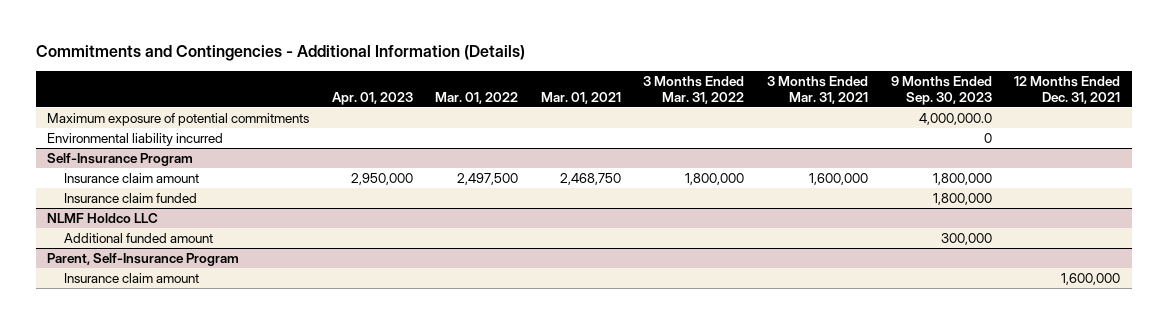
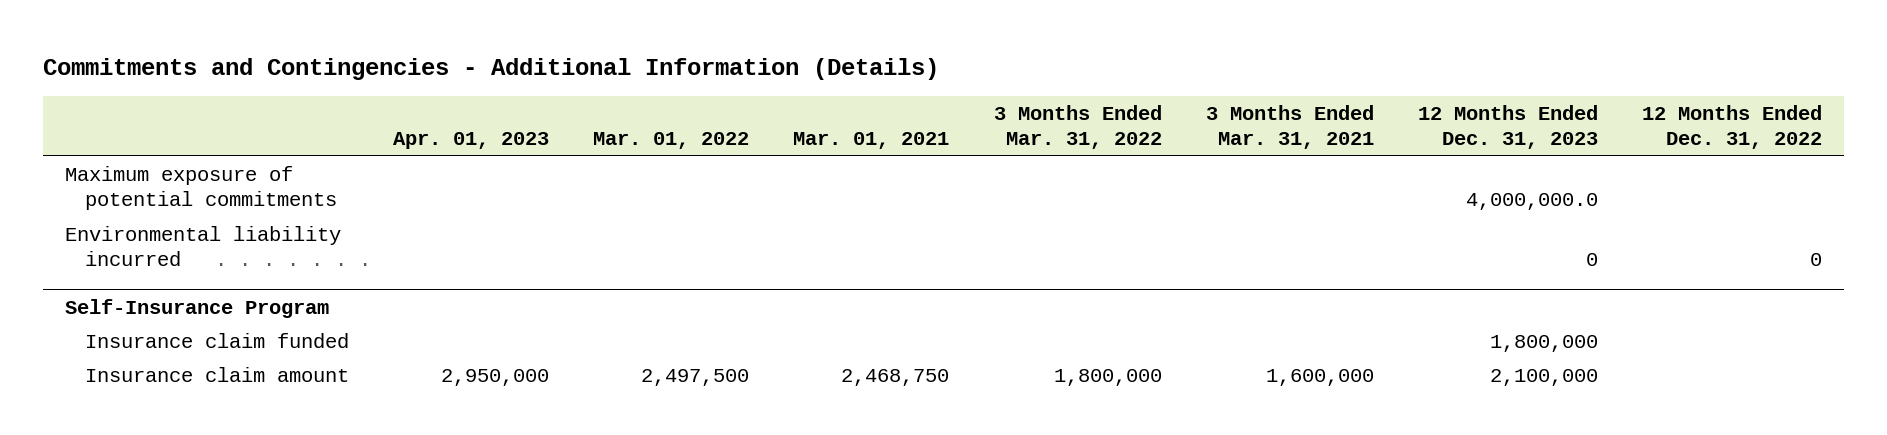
- | Apr. 01, 2023 | Mar. 01, 2022 | Mar. 01, 2021 | 3 Months Ended Mar. 31, 2022 | 3 Months Ended Mar. 31, 2021 | 9 Months Ended Sep. 30, 2023 | 12 Months Ended Dec. 31, 2021
+ | Apr. 01, 2023 | Mar. 01, 2022 | Mar. 01, 2021 | 3 Months Ended Mar. 31, 2022 | 3 Months Ended Mar. 31, 2021 | 12 Months Ended Dec. 31, 2023 | 12 Months Ended Dec. 31, 2022
- NLMF Holdco LLC
- Additional funded amount | | | | | | 300,000 |
- Parent, Self-Insurance Program
- Insurance claim amount | | | | | | | 1,600,000
@ Self-Insurance Program
moved down: Insurance claim amount | 2,950,000 | 2,497,500 | 2,468,750 | 1,800,000 | 1,600,000 | 2,100,000 |

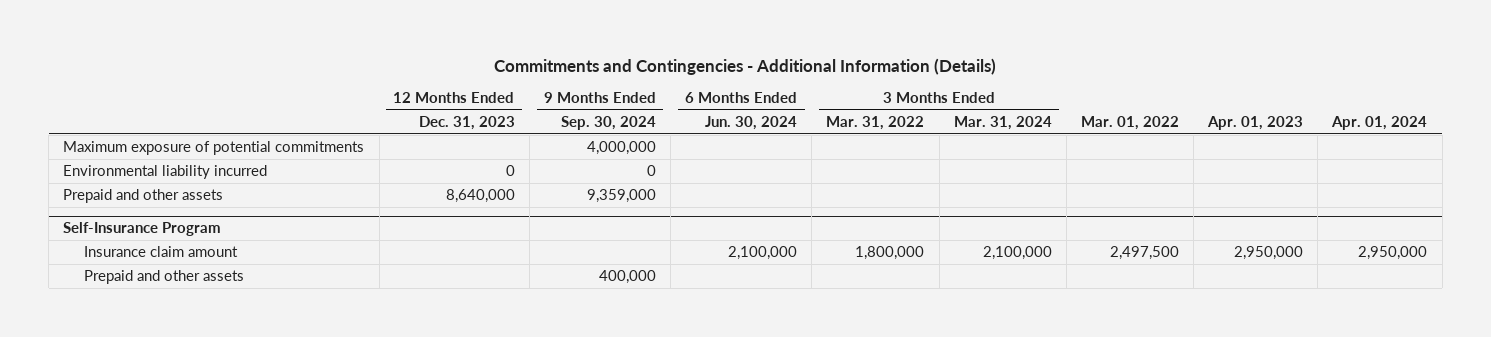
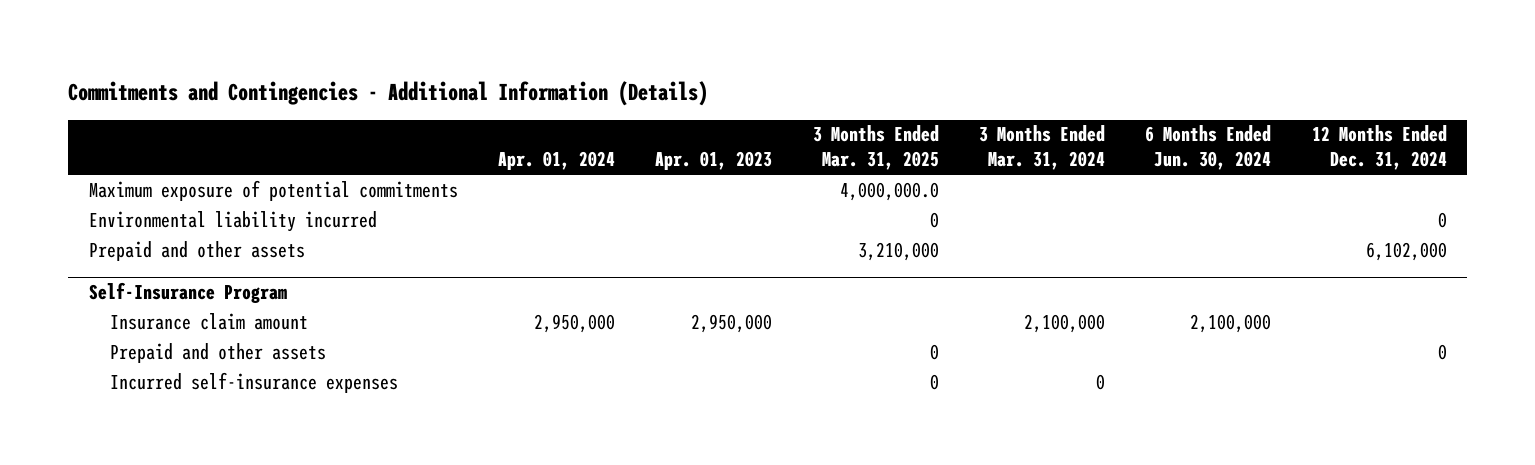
- | 12 Months Ended Dec. 31, 2023 | 9 Months Ended Sep. 30, 2024 | 6 Months Ended Jun. 30, 2024 | 3 Months Ended Mar. 31, 2022 | 3 Months Ended Mar. 31, 2024 | Mar. 01, 2022 | Apr. 01, 2023 | Apr. 01, 2024
+ | Apr. 01, 2024 | Apr. 01, 2023 | 3 Months Ended Mar. 31, 2025 | 3 Months Ended Mar. 31, 2024 | 6 Months Ended Jun. 30, 2024 | 12 Months Ended Dec. 31, 2024
@ Self-Insurance Program
+ Incurred self-insurance expenses | | | 0 | 0 | |

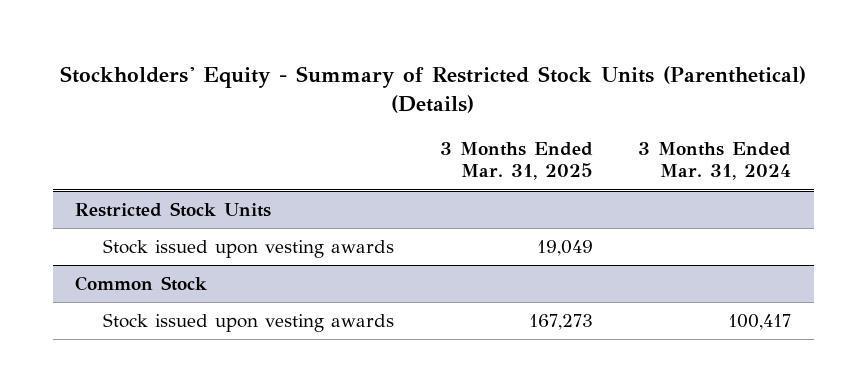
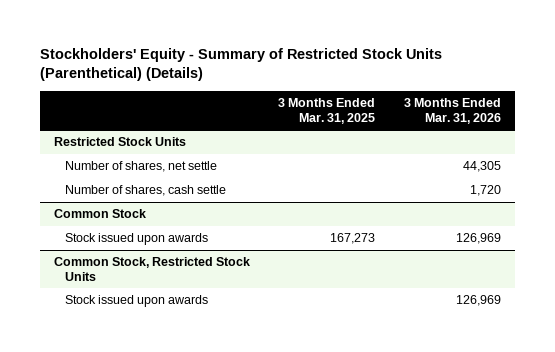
- | 3 Months Ended Mar. 31, 2025 | 3 Months Ended Mar. 31, 2024
+ | 3 Months Ended Mar. 31, 2025 | 3 Months Ended Mar. 31, 2026
@ Restricted Stock Units
- Stock issued upon vesting awards | 19,049 |
+ Number of shares, net settle | | 44,305
+ Number of shares, cash settle | | 1,720
@ Common Stock
- Stock issued upon vesting awards | 167,273 | 100,417
+ Stock issued upon awards | 167,273 | 126,969
+ Common Stock, Restricted Stock Units
+ Stock issued upon awards | | 126,969

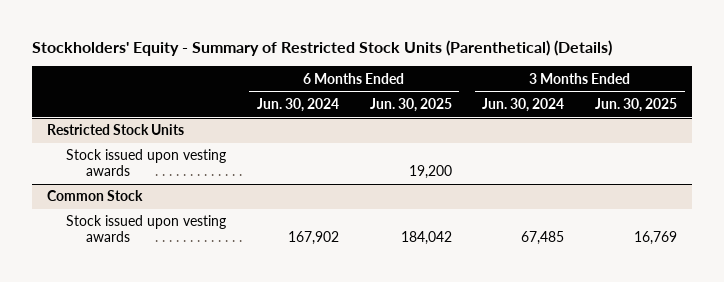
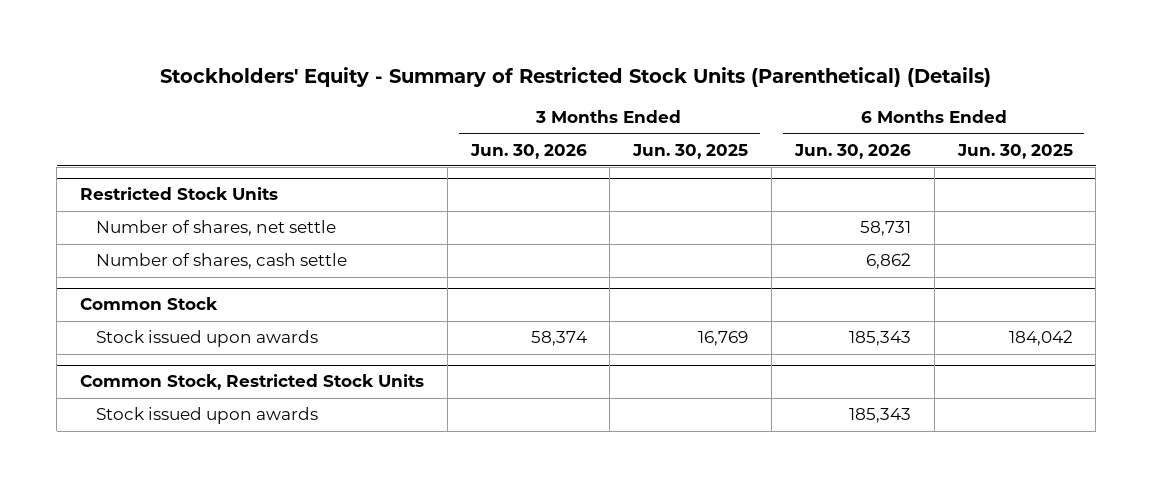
- | 6 Months Ended Jun. 30, 2024 | 6 Months Ended Jun. 30, 2025 | 3 Months Ended Jun. 30, 2024 | 3 Months Ended Jun. 30, 2025
+ | 3 Months Ended Jun. 30, 2026 | 3 Months Ended Jun. 30, 2025 | 6 Months Ended Jun. 30, 2026 | 6 Months Ended Jun. 30, 2025
@ Restricted Stock Units
- Stock issued upon vesting awards | | 19,200 | |
+ Number of shares, net settle | | | 58,731 |
+ Number of shares, cash settle | | | 6,862 |
@ Common Stock
- Stock issued upon vesting awards | 167,902 | 184,042 | 67,485 | 16,769
+ Stock issued upon awards | 58,374 | 16,769 | 185,343 | 184,042
+ Common Stock, Restricted Stock Units
+ Stock issued upon awards | | | 185,343 |

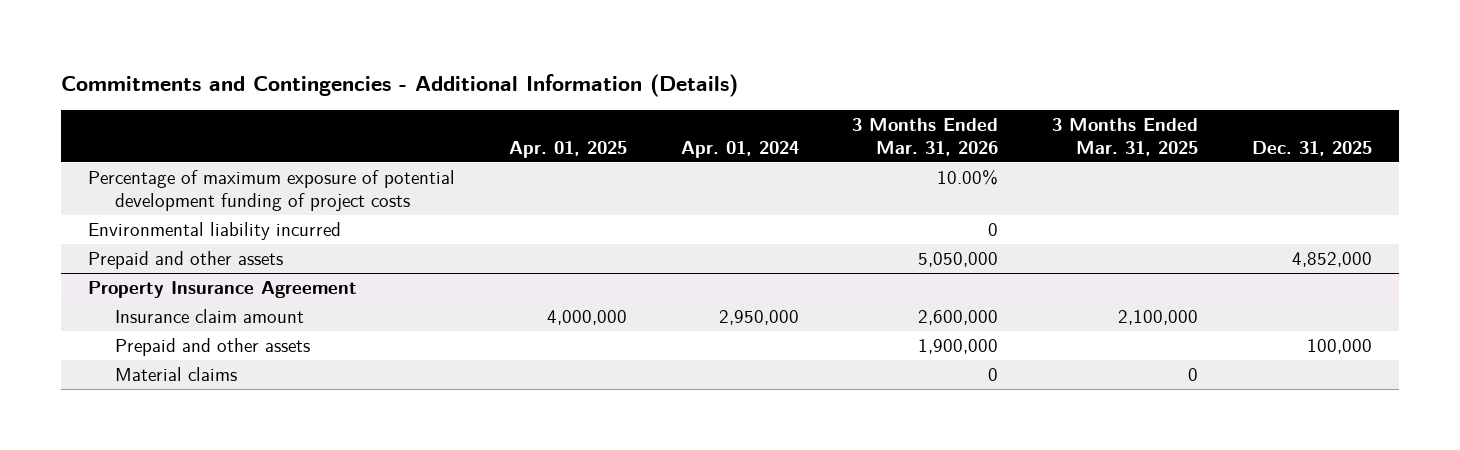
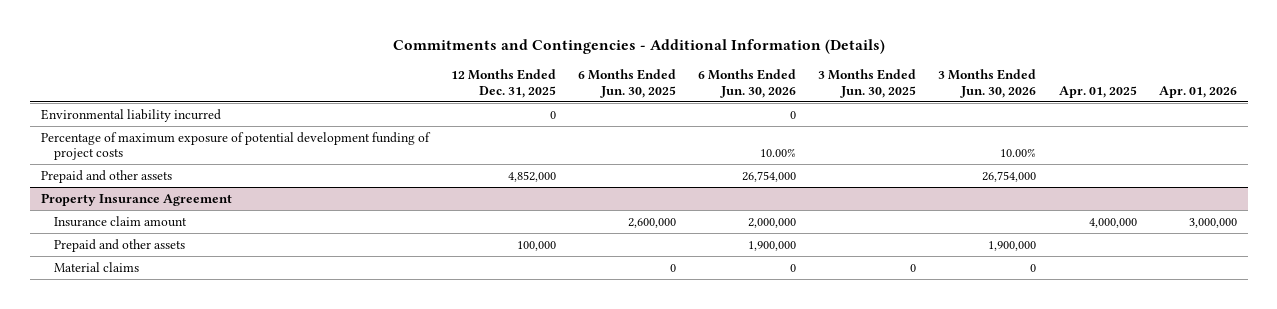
- | Apr. 01, 2025 | Apr. 01, 2024 | 3 Months Ended Mar. 31, 2026 | 3 Months Ended Mar. 31, 2025 | Dec. 31, 2025
+ | 12 Months Ended Dec. 31, 2025 | 6 Months Ended Jun. 30, 2025 | 6 Months Ended Jun. 30, 2026 | 3 Months Ended Jun. 30, 2025 | 3 Months Ended Jun. 30, 2026 | Apr. 01, 2025 | Apr. 01, 2026
moved down: Percentage of maximum exposure of potential development funding of project costs | | | 10.00% | | 10.00% | |

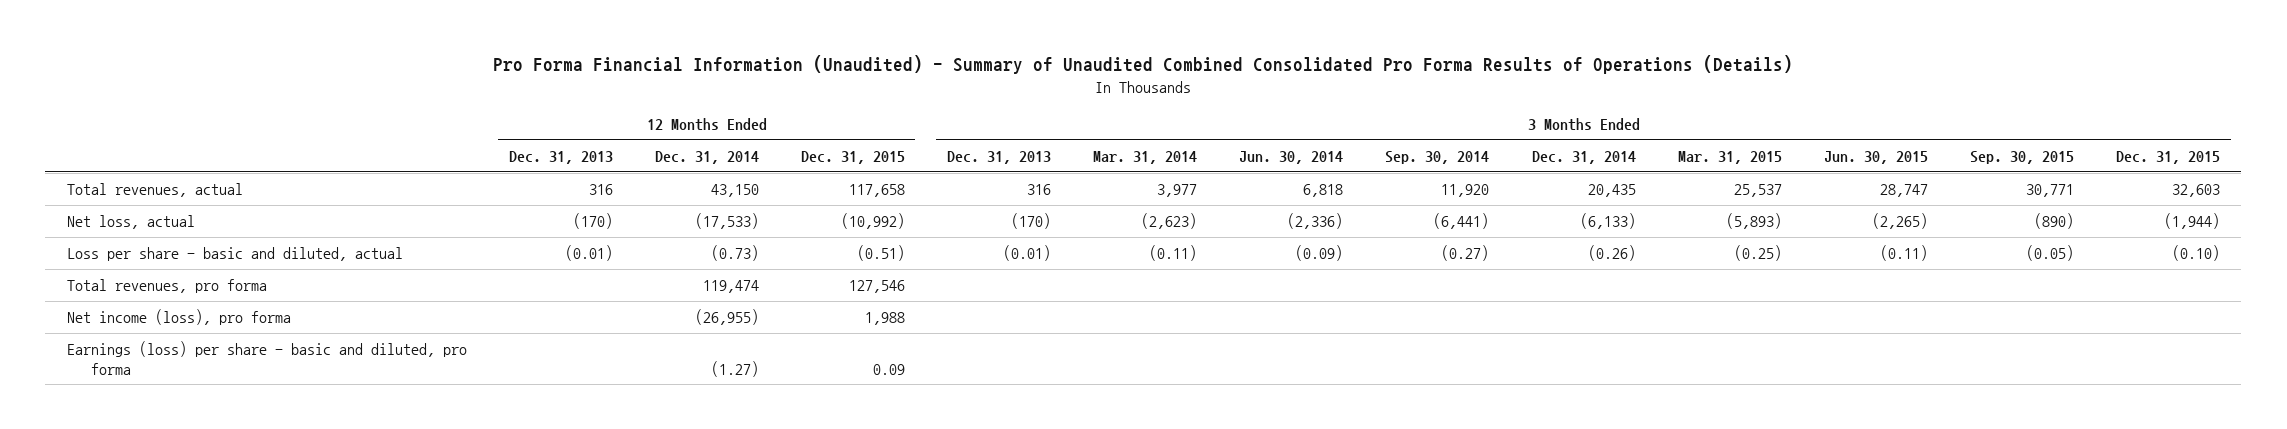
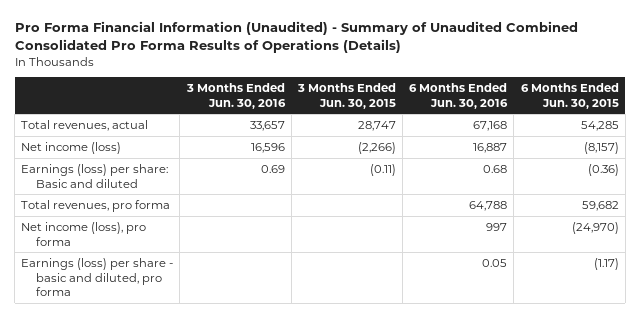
- | 12 Months Ended Dec. 31, 2013 | 12 Months Ended Dec. 31, 2014 | 12 Months Ended Dec. 31, 2015 | 3 Months Ended Dec. 31, 2013 | 3 Months Ended Mar. 31, 2014 | 3 Months Ended Jun. 30, 2014 | 3 Months Ended Sep. 30, 2014 | 3 Months Ended Dec. 31, 2014 | 3 Months Ended Mar. 31, 2015 | 3 Months Ended Jun. 30, 2015 | 3 Months Ended Sep. 30, 2015 | 3 Months Ended Dec. 31, 2015
+ | 3 Months Ended Jun. 30, 2016 | 3 Months Ended Jun. 30, 2015 | 6 Months Ended Jun. 30, 2016 | 6 Months Ended Jun. 30, 2015
- Net loss, actual | (170) | (17,533) | (10,992) | (170) | (2,623) | (2,336) | (6,441) | (6,133) | (5,893) | (2,265) | (890) | (1,944)
- Loss per share - basic and diluted, actual | (0.01) | (0.73) | (0.51) | (0.01) | (0.11) | (0.09) | (0.27) | (0.26) | (0.25) | (0.11) | (0.05) | (0.10)
+ Net income (loss) | 16,596 | (2,266) | 16,887 | (8,157)
+ Earnings (loss) per share: Basic and diluted | 0.69 | (0.11) | 0.68 | (0.36)

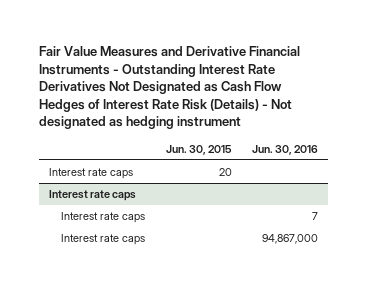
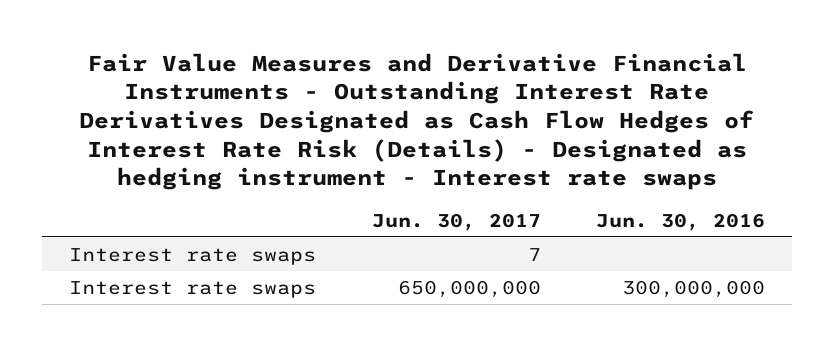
- Fair Value Measures and Derivative Financial Instruments - Outstanding Interest Rate Derivatives Not Designated as Cash Flow Hedges of Interest Rate Risk (Details) - Not designated as hedging instrument
+ Fair Value Measures and Derivative Financial Instruments - Outstanding Interest Rate Derivatives Designated as Cash Flow Hedges of Interest Rate Risk (Details) - Designated as hedging instrument - Interest rate swaps
- | Jun. 30, 2015 | Jun. 30, 2016
+ | Jun. 30, 2017 | Jun. 30, 2016
- Interest rate caps | 20 |
- Interest rate caps
- Interest rate caps | | 7
- Interest rate caps | | 94,867,000
+ Interest rate swaps | 7 |
+ Interest rate swaps | 650,000,000 | 300,000,000

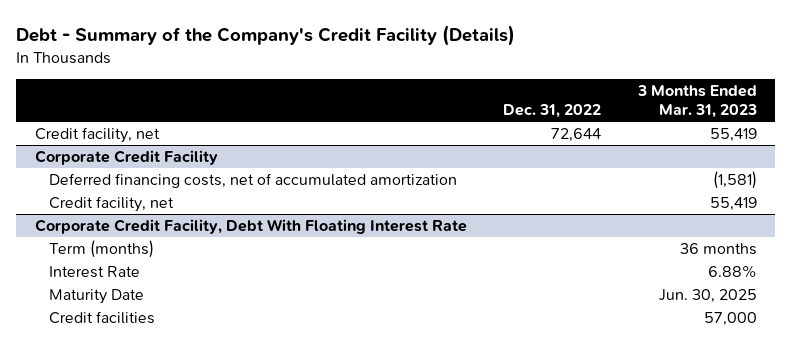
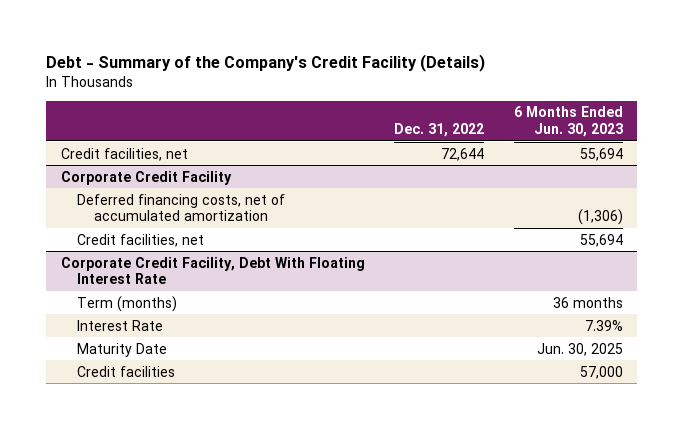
- | Dec. 31, 2022 | 3 Months Ended Mar. 31, 2023
+ | Dec. 31, 2022 | 6 Months Ended Jun. 30, 2023
- Credit facility, net | 72,644 | 55,419
+ Credit facilities, net | 72,644 | 55,694
@ Corporate Credit Facility
- Credit facility, net | | 55,419
+ Credit facilities, net | | 55,694

